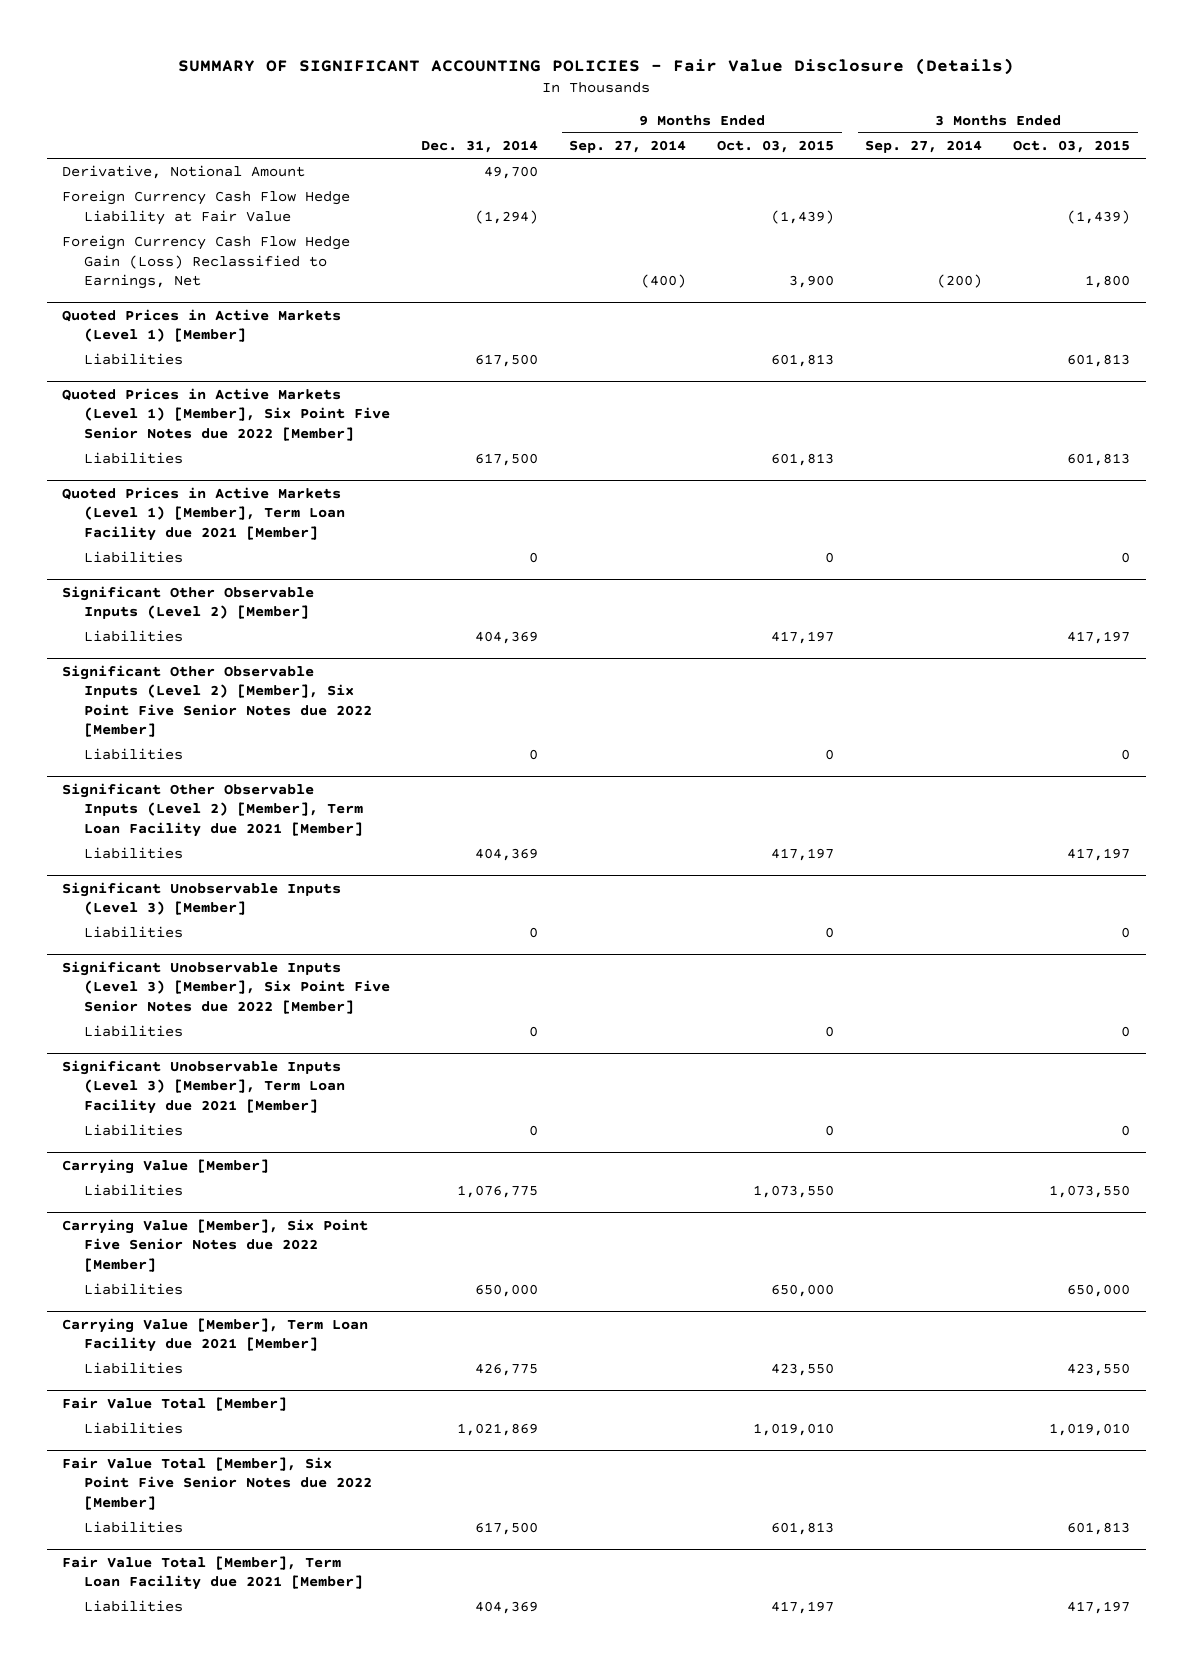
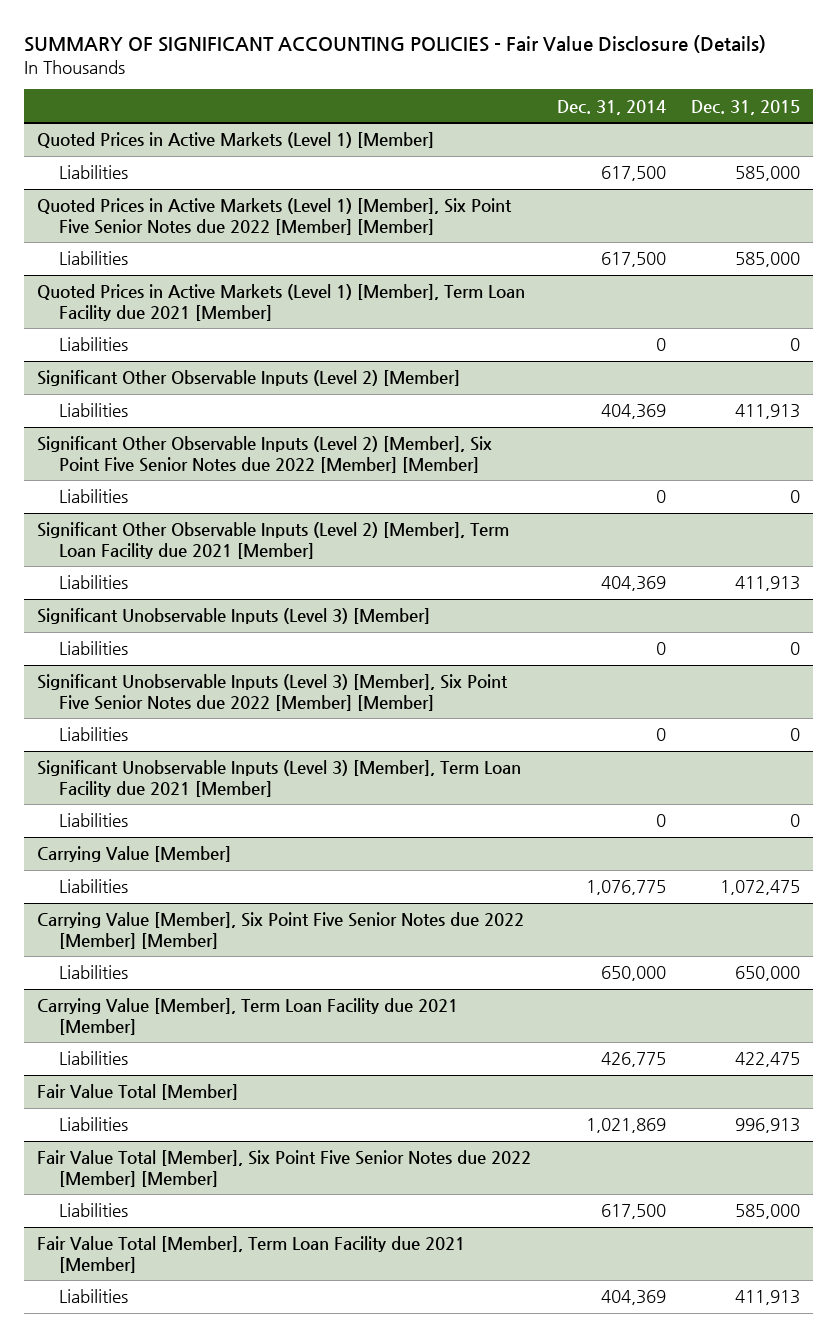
- | Dec. 31, 2014 | 9 Months Ended Sep. 27, 2014 | 9 Months Ended Oct. 03, 2015 | 3 Months Ended Sep. 27, 2014 | 3 Months Ended Oct. 03, 2015
+ | Dec. 31, 2014 | Dec. 31, 2015
- Derivative, Notional Amount | 49,700 | | | |
- Foreign Currency Cash Flow Hedge Liability at Fair Value | (1,294) | | (1,439) | | (1,439)
- Foreign Currency Cash Flow Hedge Gain (Loss) Reclassified to Earnings, Net | | (400) | 3,900 | (200) | 1,800
- Quoted Prices in Active Markets (Level 1) [Member], Six Point Five Senior Notes due 2022 [Member]
+ Quoted Prices in Active Markets (Level 1) [Member], Six Point Five Senior Notes due 2022 [Member] [Member]
- Significant Other Observable Inputs (Level 2) [Member], Six Point Five Senior Notes due 2022 [Member]
+ Significant Other Observable Inputs (Level 2) [Member], Six Point Five Senior Notes due 2022 [Member] [Member]
- Significant Unobservable Inputs (Level 3) [Member], Six Point Five Senior Notes due 2022 [Member]
+ Significant Unobservable Inputs (Level 3) [Member], Six Point Five Senior Notes due 2022 [Member] [Member]
- Carrying Value [Member], Six Point Five Senior Notes due 2022 [Member]
+ Carrying Value [Member], Six Point Five Senior Notes due 2022 [Member] [Member]
- Fair Value Total [Member], Six Point Five Senior Notes due 2022 [Member]
+ Fair Value Total [Member], Six Point Five Senior Notes due 2022 [Member] [Member]

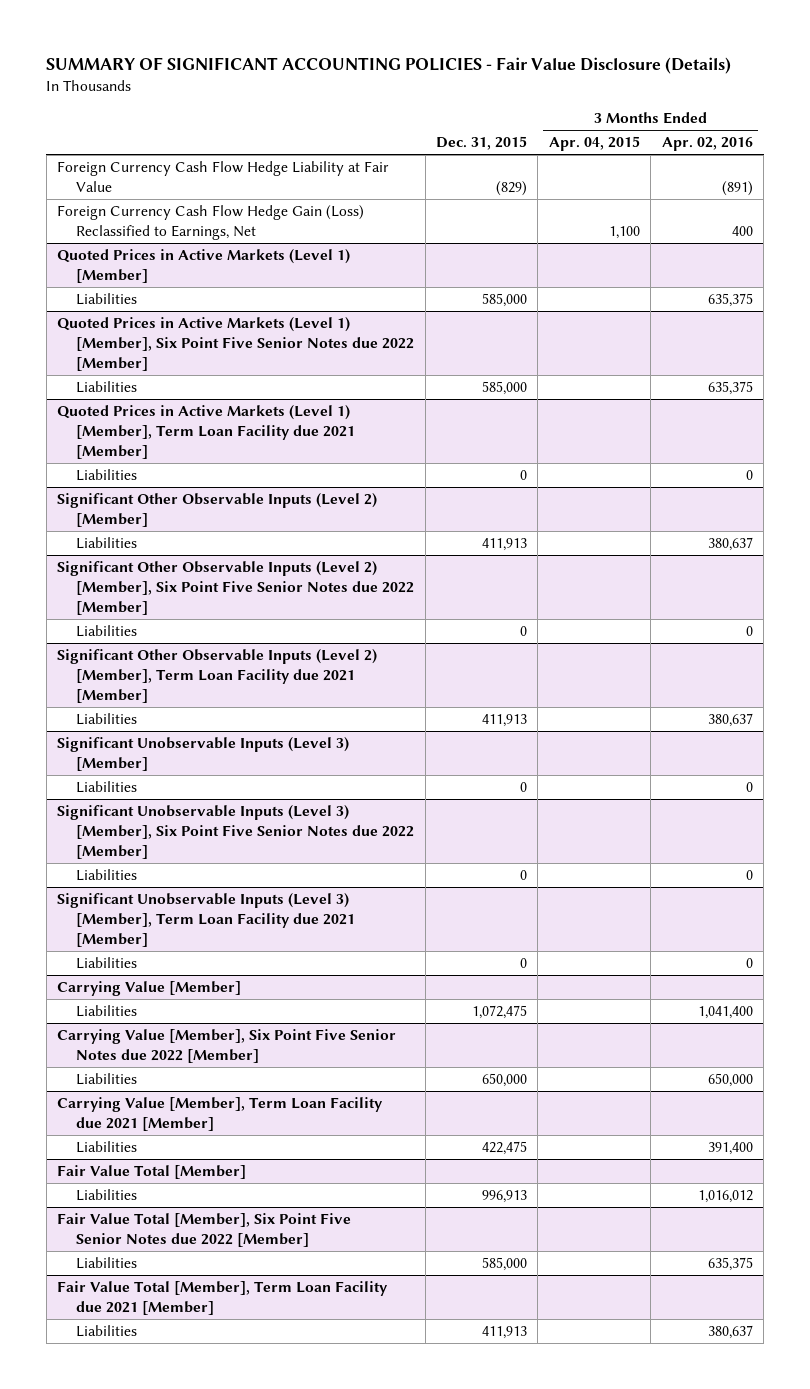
- | Dec. 31, 2014 | Dec. 31, 2015
+ | Dec. 31, 2015 | 3 Months Ended Apr. 04, 2015 | 3 Months Ended Apr. 02, 2016
+ Foreign Currency Cash Flow Hedge Liability at Fair Value | (829) | | (891)
+ Foreign Currency Cash Flow Hedge Gain (Loss) Reclassified to Earnings, Net | | 1,100 | 400
- Quoted Prices in Active Markets (Level 1) [Member], Six Point Five Senior Notes due 2022 [Member] [Member]
+ Quoted Prices in Active Markets (Level 1) [Member], Six Point Five Senior Notes due 2022 [Member]
- Significant Other Observable Inputs (Level 2) [Member], Six Point Five Senior Notes due 2022 [Member] [Member]
+ Significant Other Observable Inputs (Level 2) [Member], Six Point Five Senior Notes due 2022 [Member]
- Significant Unobservable Inputs (Level 3) [Member], Six Point Five Senior Notes due 2022 [Member] [Member]
+ Significant Unobservable Inputs (Level 3) [Member], Six Point Five Senior Notes due 2022 [Member]
- Carrying Value [Member], Six Point Five Senior Notes due 2022 [Member] [Member]
+ Carrying Value [Member], Six Point Five Senior Notes due 2022 [Member]
- Fair Value Total [Member], Six Point Five Senior Notes due 2022 [Member] [Member]
+ Fair Value Total [Member], Six Point Five Senior Notes due 2022 [Member]

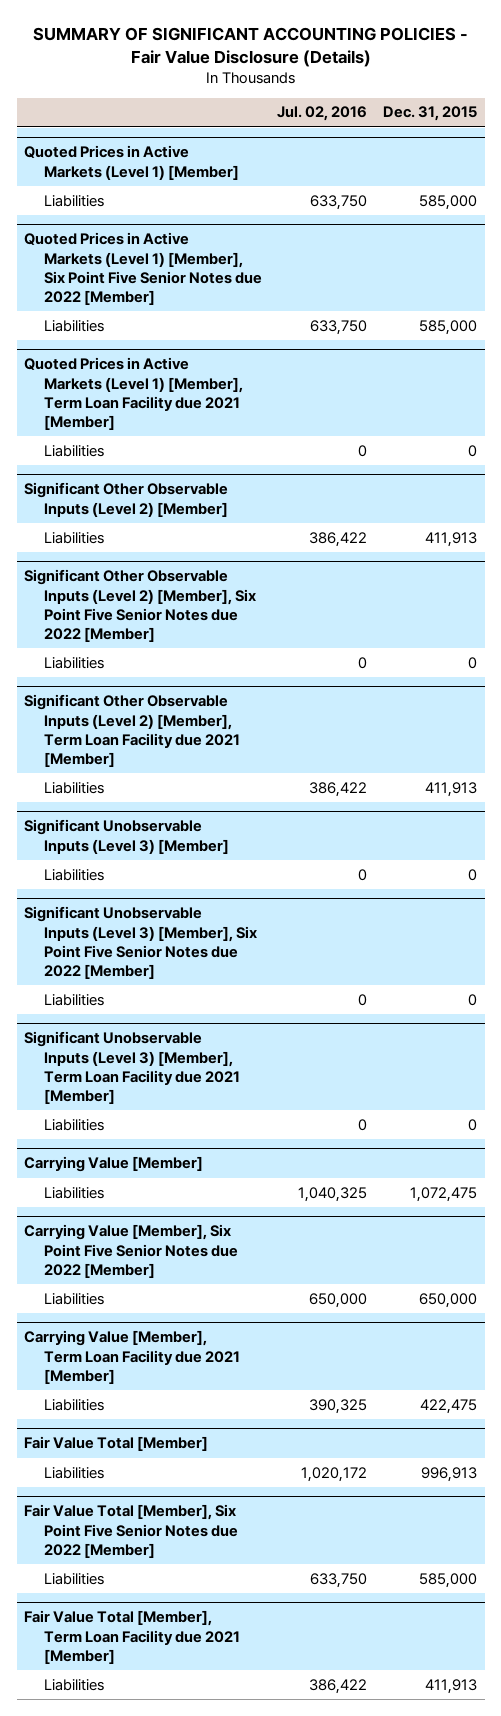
- | Dec. 31, 2015 | 3 Months Ended Apr. 04, 2015 | 3 Months Ended Apr. 02, 2016
+ | Jul. 02, 2016 | Dec. 31, 2015
- Foreign Currency Cash Flow Hedge Liability at Fair Value | (829) | | (891)
- Foreign Currency Cash Flow Hedge Gain (Loss) Reclassified to Earnings, Net | | 1,100 | 400

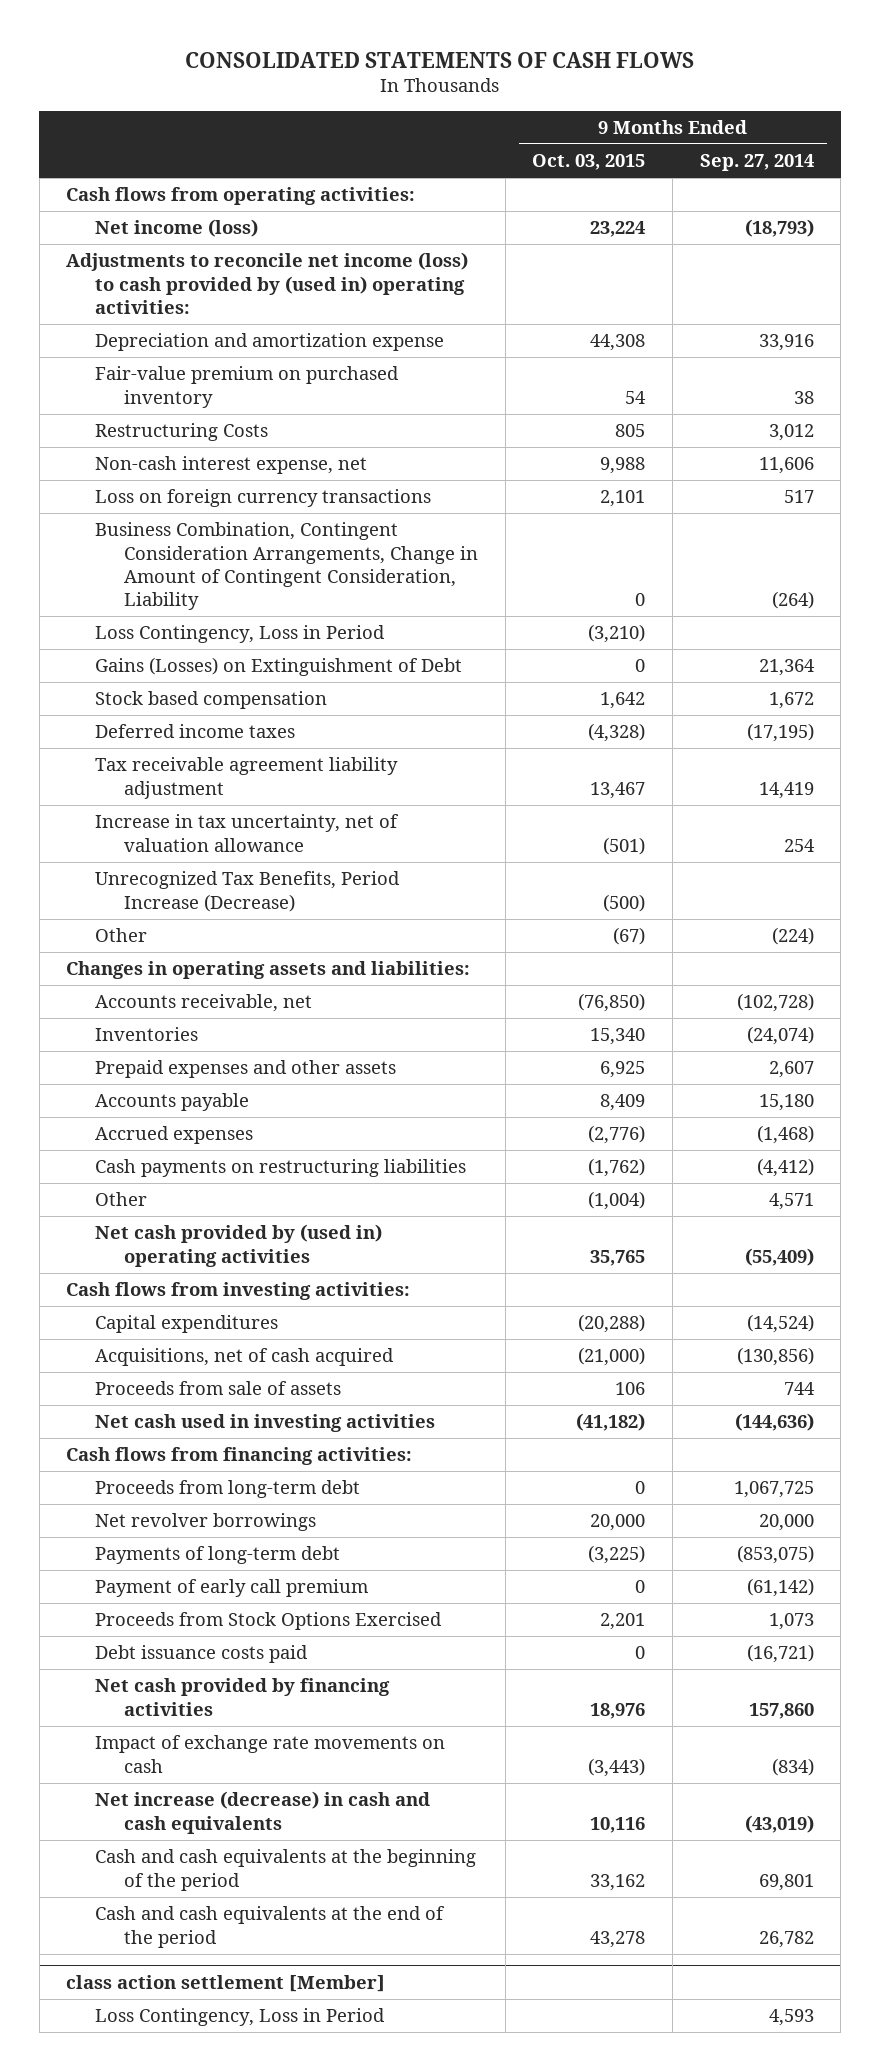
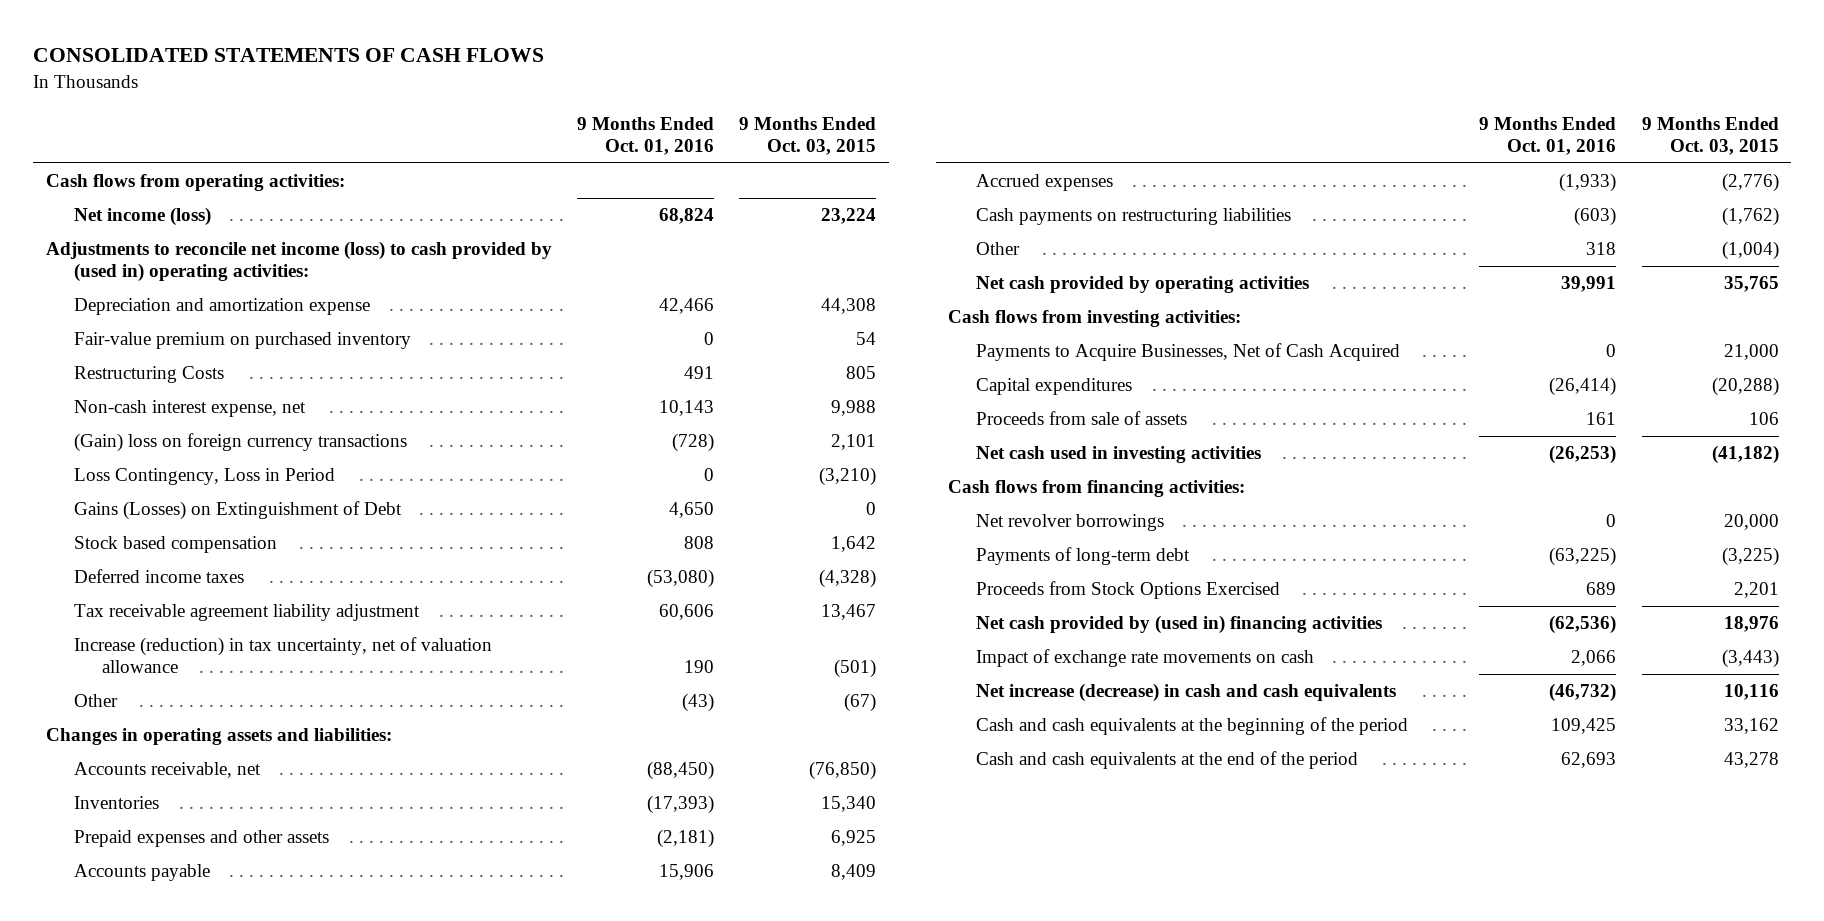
- | 9 Months Ended Oct. 03, 2015 | 9 Months Ended Sep. 27, 2014
+ | 9 Months Ended Oct. 01, 2016 | 9 Months Ended Oct. 03, 2015
- Loss on foreign currency transactions | 2,101 | 517
- Business Combination, Contingent Consideration Arrangements, Change in Amount of Contingent Consideration, Liability | 0 | (264)
+ (Gain) loss on foreign currency transactions | (728) | 2,101
- Increase in tax uncertainty, net of valuation allowance | (501) | 254
- Unrecognized Tax Benefits, Period Increase (Decrease) | (500) |
+ Increase (reduction) in tax uncertainty, net of valuation allowance | 190 | (501)
- Net cash provided by (used in) operating activities | 35,765 | (55,409)
+ Net cash provided by operating activities | 39,991 | 35,765
+ Payments to Acquire Businesses, Net of Cash Acquired | 0 | 21,000
- Acquisitions, net of cash acquired | (21,000) | (130,856)
- Proceeds from long-term debt | 0 | 1,067,725
- Payment of early call premium | 0 | (61,142)
- Debt issuance costs paid | 0 | (16,721)
- Net cash provided by financing activities | 18,976 | 157,860
+ Net cash provided by (used in) financing activities | (62,536) | 18,976
- class action settlement [Member]
- Loss Contingency, Loss in Period | | 4,593

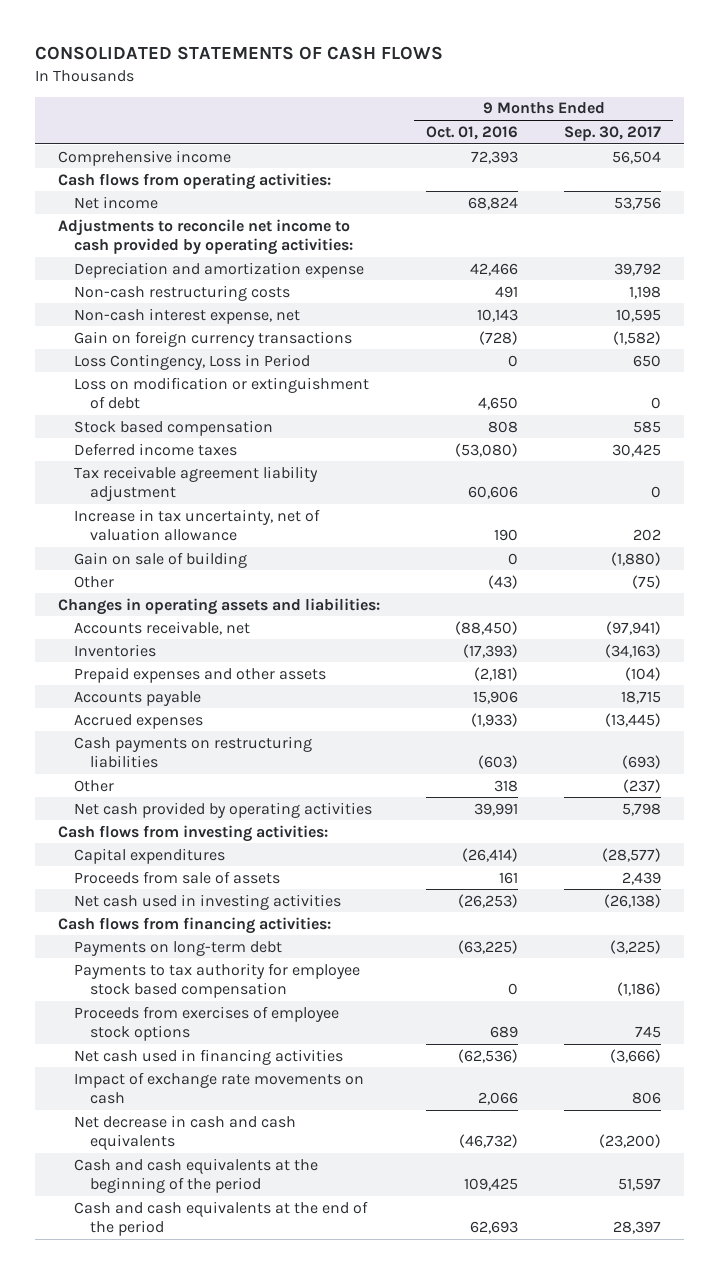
- | 9 Months Ended Oct. 01, 2016 | 9 Months Ended Oct. 03, 2015
+ | 9 Months Ended Oct. 01, 2016 | 9 Months Ended Sep. 30, 2017
+ Comprehensive income | 72,393 | 56,504
- Net income (loss) | 68,824 | 23,224
- Adjustments to reconcile net income (loss) to cash provided by (used in) operating activities:
+ Net income | 68,824 | 53,756
+ Adjustments to reconcile net income to cash provided by operating activities:
- Fair-value premium on purchased inventory | 0 | 54
- Restructuring Costs | 491 | 805
+ Non-cash restructuring costs | 491 | 1,198
- (Gain) loss on foreign currency transactions | (728) | 2,101
+ Gain on foreign currency transactions | (728) | (1,582)
- Gains (Losses) on Extinguishment of Debt | 4,650 | 0
+ Loss on modification or extinguishment of debt | 4,650 | 0
- Increase (reduction) in tax uncertainty, net of valuation allowance | 190 | (501)
+ Increase in tax uncertainty, net of valuation allowance | 190 | 202
+ Gain on sale of building | 0 | (1,880)
- Payments to Acquire Businesses, Net of Cash Acquired | 0 | 21,000
- Net revolver borrowings | 0 | 20,000
- Payments of long-term debt | (63,225) | (3,225)
- Proceeds from Stock Options Exercised | 689 | 2,201
- Net cash provided by (used in) financing activities | (62,536) | 18,976
+ Payments on long-term debt | (63,225) | (3,225)
+ Payments to tax authority for employee stock based compensation | 0 | (1,186)
+ Proceeds from exercises of employee stock options | 689 | 745
+ Net cash used in financing activities | (62,536) | (3,666)
- Net increase (decrease) in cash and cash equivalents | (46,732) | 10,116
+ Net decrease in cash and cash equivalents | (46,732) | (23,200)

